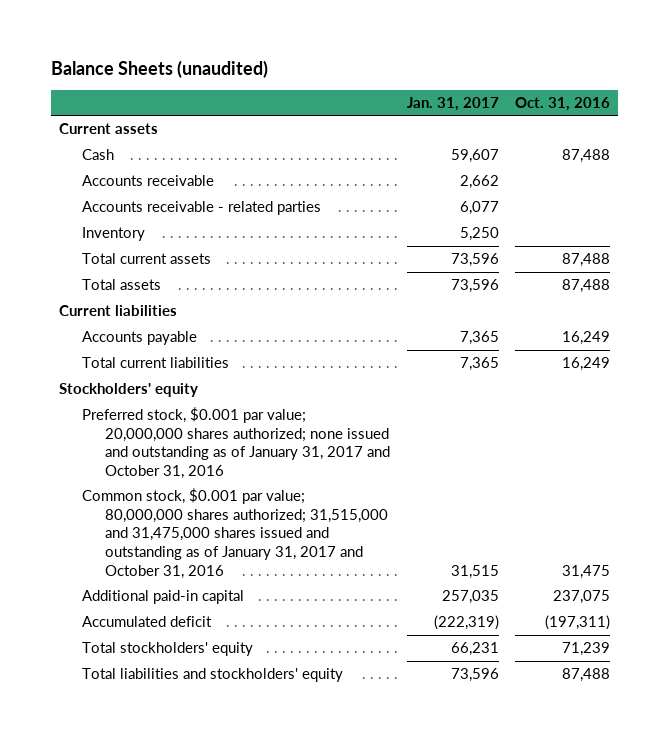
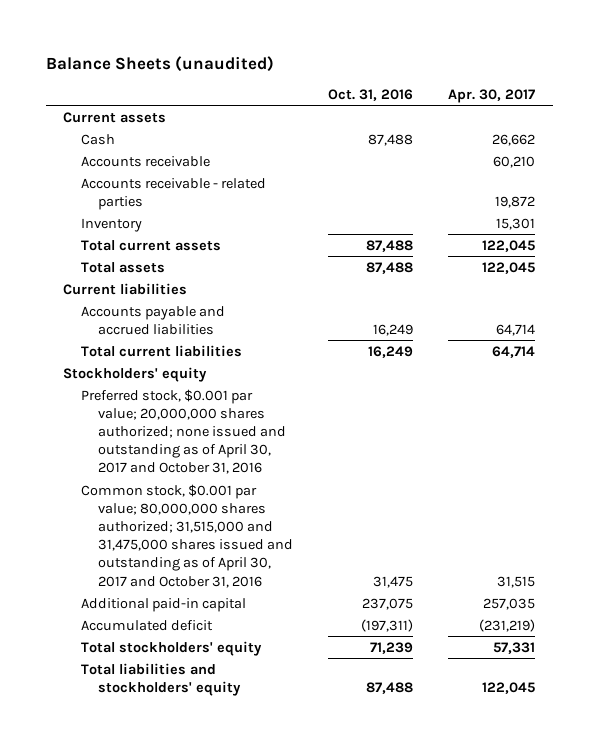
- | Jan. 31, 2017 | Oct. 31, 2016
+ | Oct. 31, 2016 | Apr. 30, 2017
- Accounts payable | 7,365 | 16,249
+ Accounts payable and accrued liabilities | 16,249 | 64,714
- Preferred stock, $0.001 par value; 20,000,000 shares authorized; none issued and outstanding as of January 31, 2017 and October 31, 2016
- Common stock, $0.001 par value; 80,000,000 shares authorized; 31,515,000 and 31,475,000 shares issued and outstanding as of January 31, 2017 and October 31, 2016 | 31,515 | 31,475
+ Preferred stock, $0.001 par value; 20,000,000 shares authorized; none issued and outstanding as of April 30, 2017 and October 31, 2016
+ Common stock, $0.001 par value; 80,000,000 shares authorized; 31,515,000 and 31,475,000 shares issued and outstanding as of April 30, 2017 and October 31, 2016 | 31,475 | 31,515

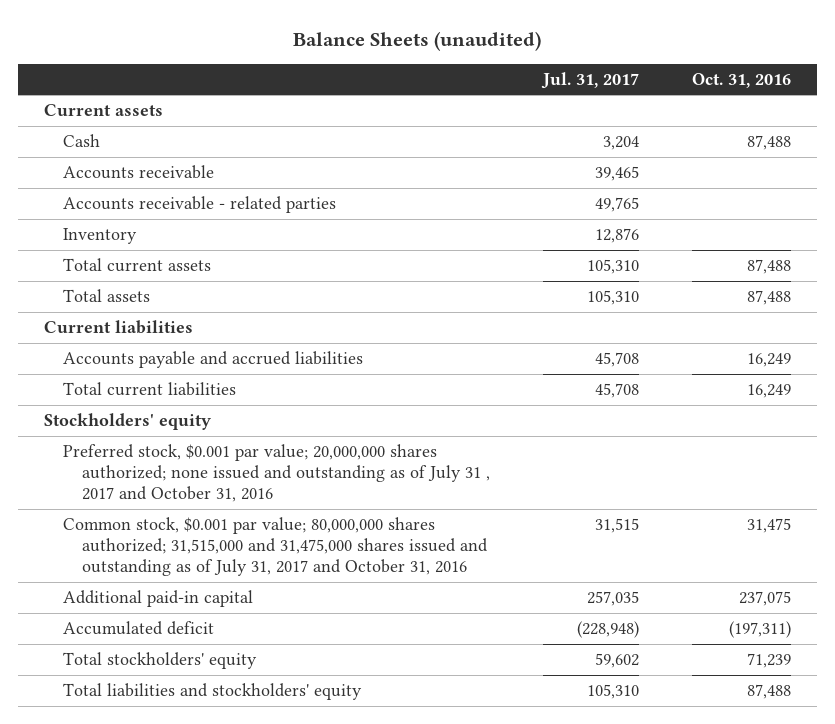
- | Oct. 31, 2016 | Apr. 30, 2017
+ | Jul. 31, 2017 | Oct. 31, 2016
- Preferred stock, $0.001 par value; 20,000,000 shares authorized; none issued and outstanding as of April 30, 2017 and October 31, 2016
- Common stock, $0.001 par value; 80,000,000 shares authorized; 31,515,000 and 31,475,000 shares issued and outstanding as of April 30, 2017 and October 31, 2016 | 31,475 | 31,515
+ Preferred stock, $0.001 par value; 20,000,000 shares authorized; none issued and outstanding as of July 31 , 2017 and October 31, 2016
+ Common stock, $0.001 par value; 80,000,000 shares authorized; 31,515,000 and 31,475,000 shares issued and outstanding as of July 31, 2017 and October 31, 2016 | 31,515 | 31,475

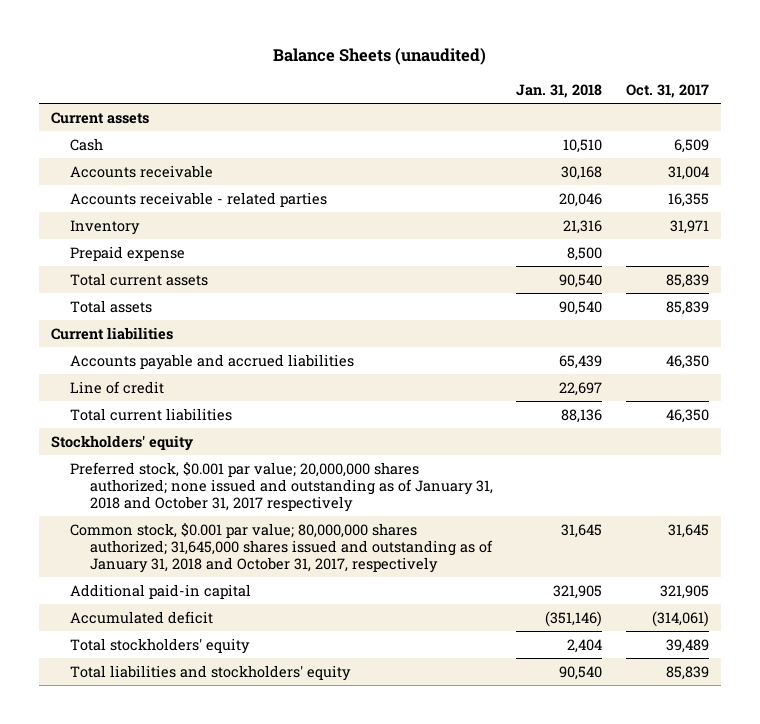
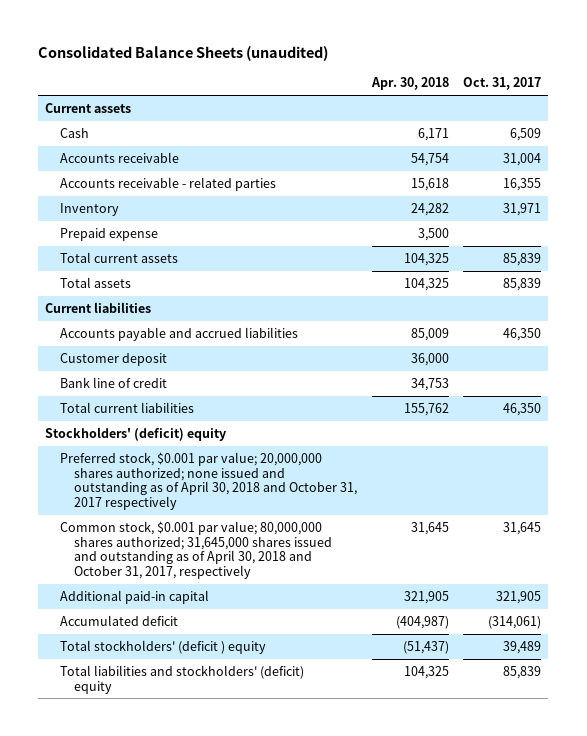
- Balance Sheets (unaudited)
+ Consolidated Balance Sheets (unaudited)
- | Jan. 31, 2018 | Oct. 31, 2017
+ | Apr. 30, 2018 | Oct. 31, 2017
- Line of credit | 22,697 |
+ Customer deposit | 36,000 |
+ Bank line of credit | 34,753 |
- Stockholders' equity
- Preferred stock, $0.001 par value; 20,000,000 shares authorized; none issued and outstanding as of January 31, 2018 and October 31, 2017 respectively
- Common stock, $0.001 par value; 80,000,000 shares authorized; 31,645,000 shares issued and outstanding as of January 31, 2018 and October 31, 2017, respectively | 31,645 | 31,645
+ Stockholders' (deficit) equity
+ Preferred stock, $0.001 par value; 20,000,000 shares authorized; none issued and outstanding as of April 30, 2018 and October 31, 2017 respectively
+ Common stock, $0.001 par value; 80,000,000 shares authorized; 31,645,000 shares issued and outstanding as of April 30, 2018 and October 31, 2017, respectively | 31,645 | 31,645
- Total stockholders' equity | 2,404 | 39,489
- Total liabilities and stockholders' equity | 90,540 | 85,839
+ Total stockholders' (deficit ) equity | (51,437) | 39,489
+ Total liabilities and stockholders' (deficit) equity | 104,325 | 85,839

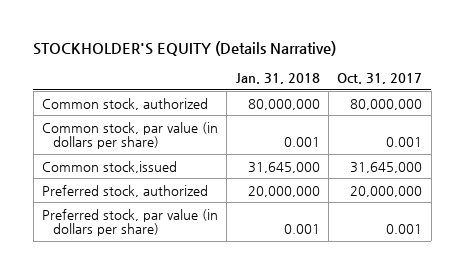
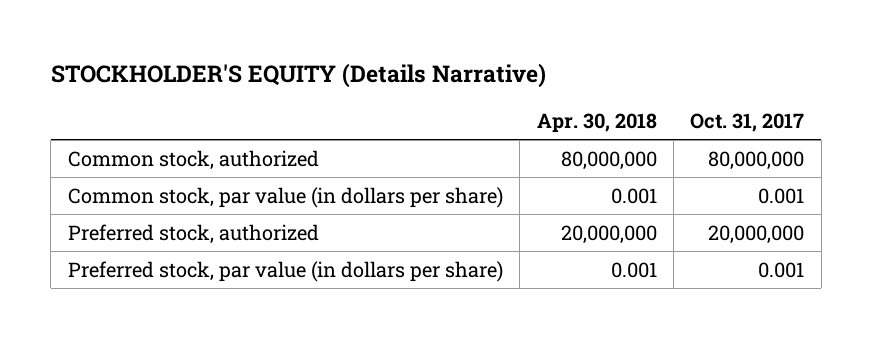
- | Jan. 31, 2018 | Oct. 31, 2017
+ | Apr. 30, 2018 | Oct. 31, 2017
- Common stock,issued | 31,645,000 | 31,645,000

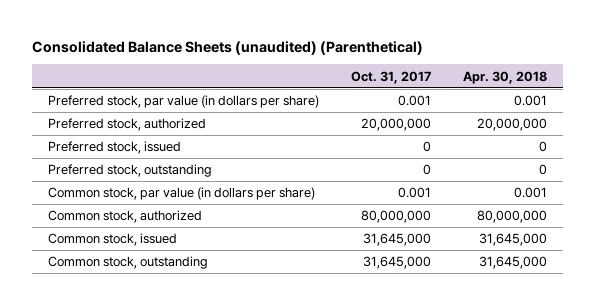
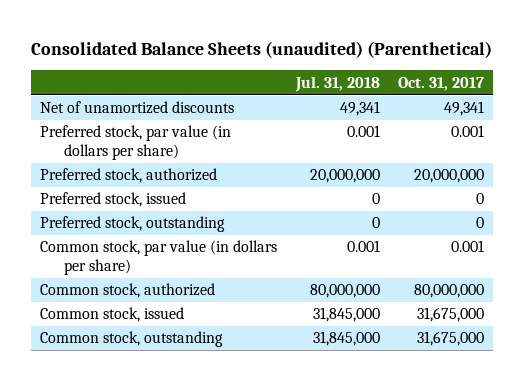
- | Oct. 31, 2017 | Apr. 30, 2018
+ | Jul. 31, 2018 | Oct. 31, 2017
+ Net of unamortized discounts | 49,341 | 49,341
- Common stock, issued | 31,645,000 | 31,645,000
- Common stock, outstanding | 31,645,000 | 31,645,000
+ Common stock, issued | 31,845,000 | 31,675,000
+ Common stock, outstanding | 31,845,000 | 31,675,000

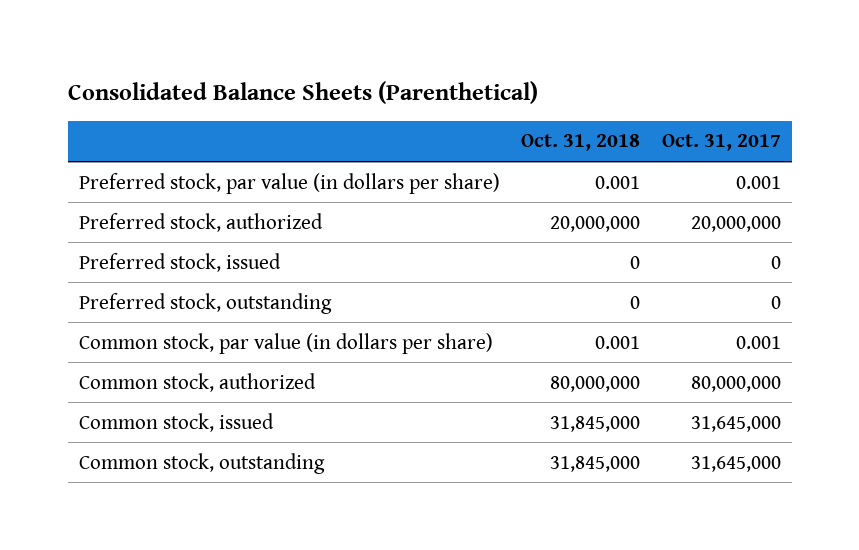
- Consolidated Balance Sheets (unaudited) (Parenthetical)
+ Consolidated Balance Sheets (Parenthetical)
- | Jul. 31, 2018 | Oct. 31, 2017
+ | Oct. 31, 2018 | Oct. 31, 2017
- Net of unamortized discounts | 49,341 | 49,341
- Common stock, issued | 31,845,000 | 31,675,000
- Common stock, outstanding | 31,845,000 | 31,675,000
+ Common stock, issued | 31,845,000 | 31,645,000
+ Common stock, outstanding | 31,845,000 | 31,645,000

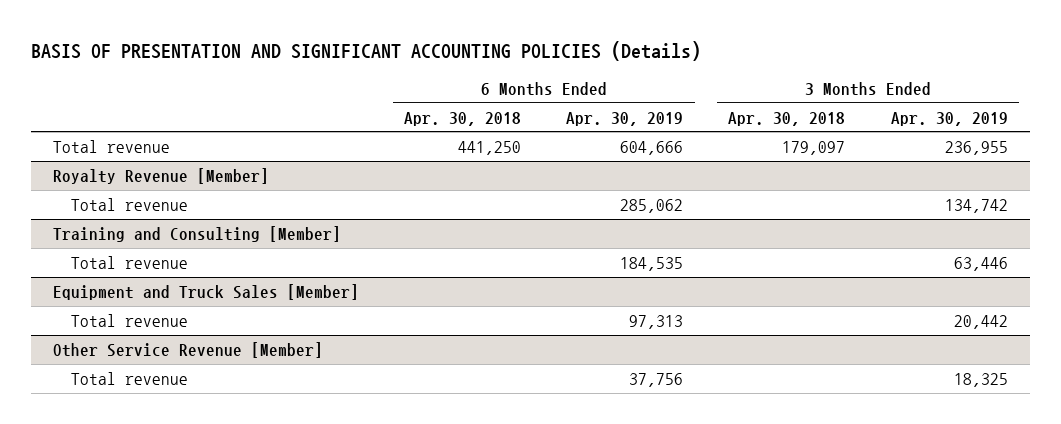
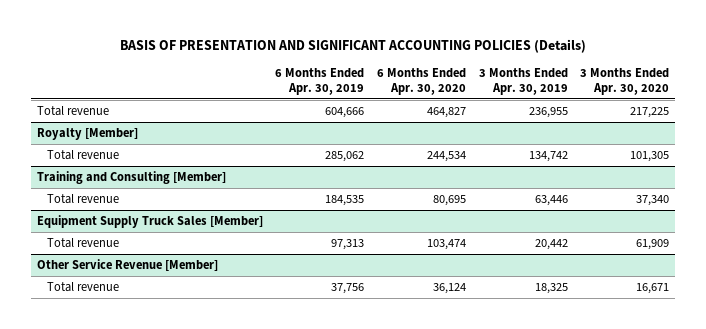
- | 6 Months Ended Apr. 30, 2018 | 6 Months Ended Apr. 30, 2019 | 3 Months Ended Apr. 30, 2018 | 3 Months Ended Apr. 30, 2019
+ | 6 Months Ended Apr. 30, 2019 | 6 Months Ended Apr. 30, 2020 | 3 Months Ended Apr. 30, 2019 | 3 Months Ended Apr. 30, 2020
- Royalty Revenue [Member]
+ Royalty [Member]
- Equipment and Truck Sales [Member]
+ Equipment Supply Truck Sales [Member]

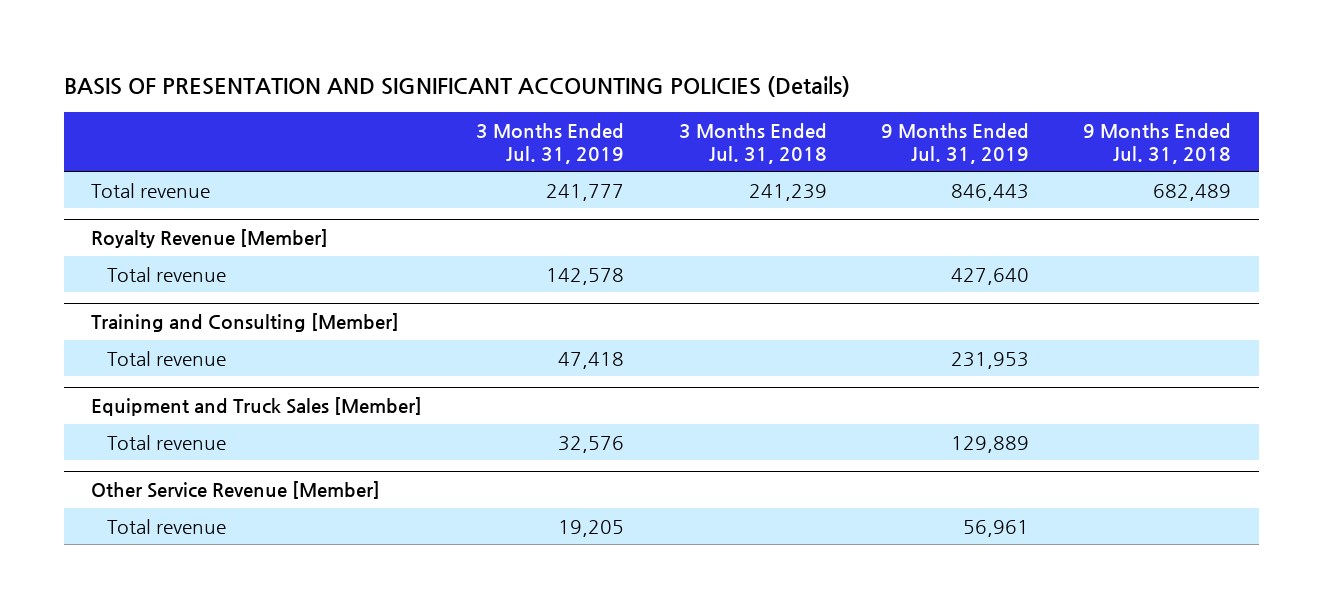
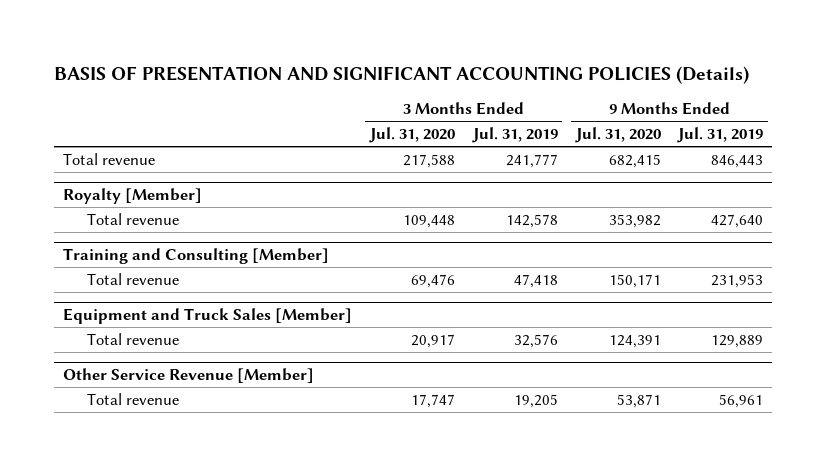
- | 3 Months Ended Jul. 31, 2019 | 3 Months Ended Jul. 31, 2018 | 9 Months Ended Jul. 31, 2019 | 9 Months Ended Jul. 31, 2018
+ | 3 Months Ended Jul. 31, 2020 | 3 Months Ended Jul. 31, 2019 | 9 Months Ended Jul. 31, 2020 | 9 Months Ended Jul. 31, 2019
- Royalty Revenue [Member]
+ Royalty [Member]

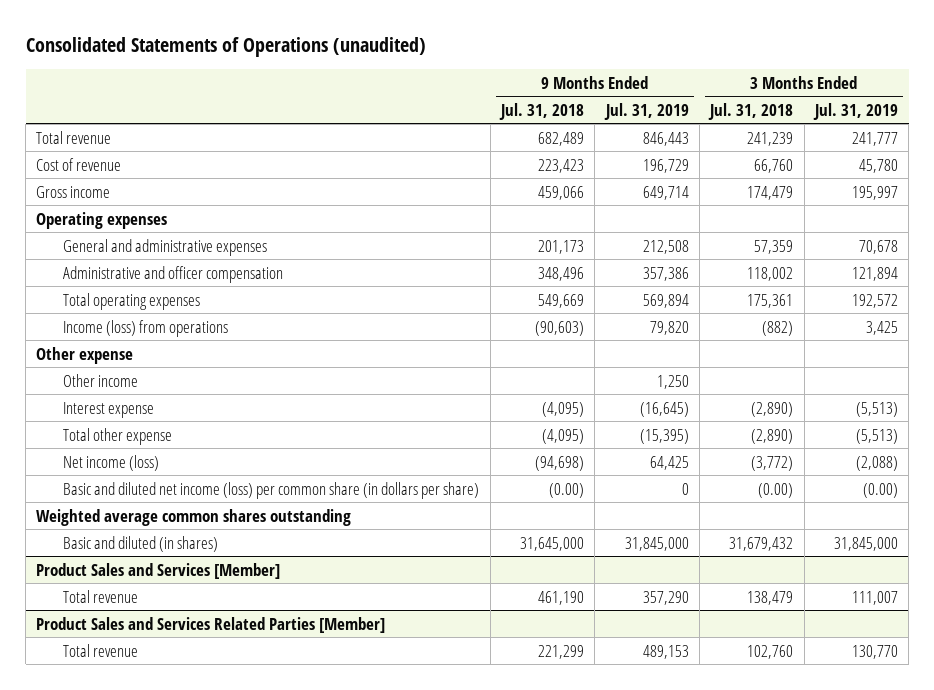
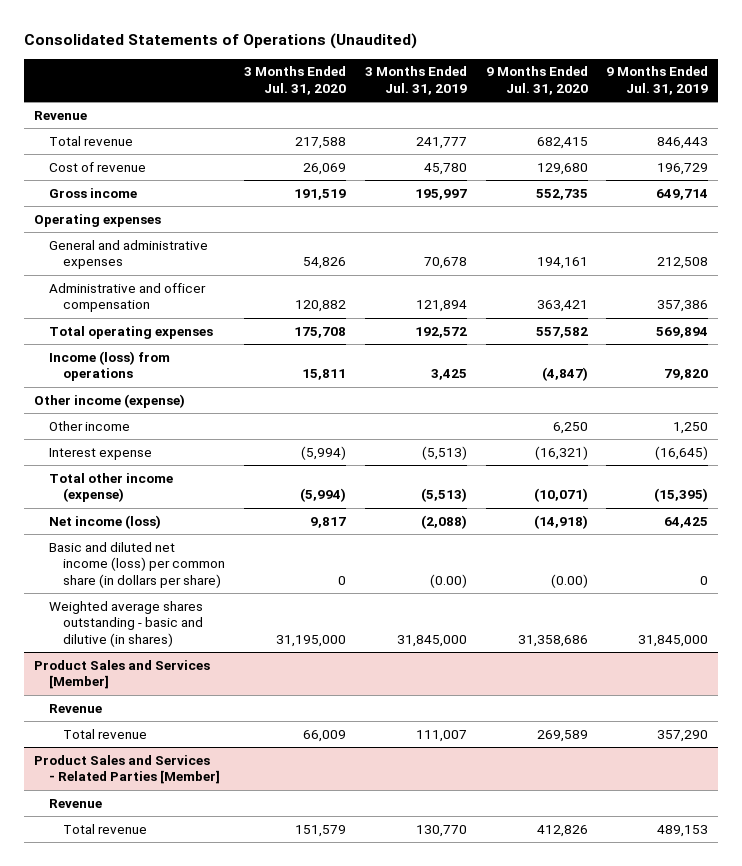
- Consolidated Statements of Operations (unaudited)
+ Consolidated Statements of Operations (Unaudited)
- | 9 Months Ended Jul. 31, 2018 | 9 Months Ended Jul. 31, 2019 | 3 Months Ended Jul. 31, 2018 | 3 Months Ended Jul. 31, 2019
+ | 3 Months Ended Jul. 31, 2020 | 3 Months Ended Jul. 31, 2019 | 9 Months Ended Jul. 31, 2020 | 9 Months Ended Jul. 31, 2019
+ Revenue
- Other expense
+ Other income (expense)
- Total other expense | (4,095) | (15,395) | (2,890) | (5,513)
+ Total other income (expense) | (5,994) | (5,513) | (10,071) | (15,395)
- Weighted average common shares outstanding
- Basic and diluted (in shares) | 31,645,000 | 31,845,000 | 31,679,432 | 31,845,000
+ Weighted average shares outstanding - basic and dilutive (in shares) | 31,195,000 | 31,845,000 | 31,358,686 | 31,845,000
@ Product Sales and Services [Member]
+ Revenue
- Product Sales and Services Related Parties [Member]
+ Product Sales and Services - Related Parties [Member]
+ Revenue

